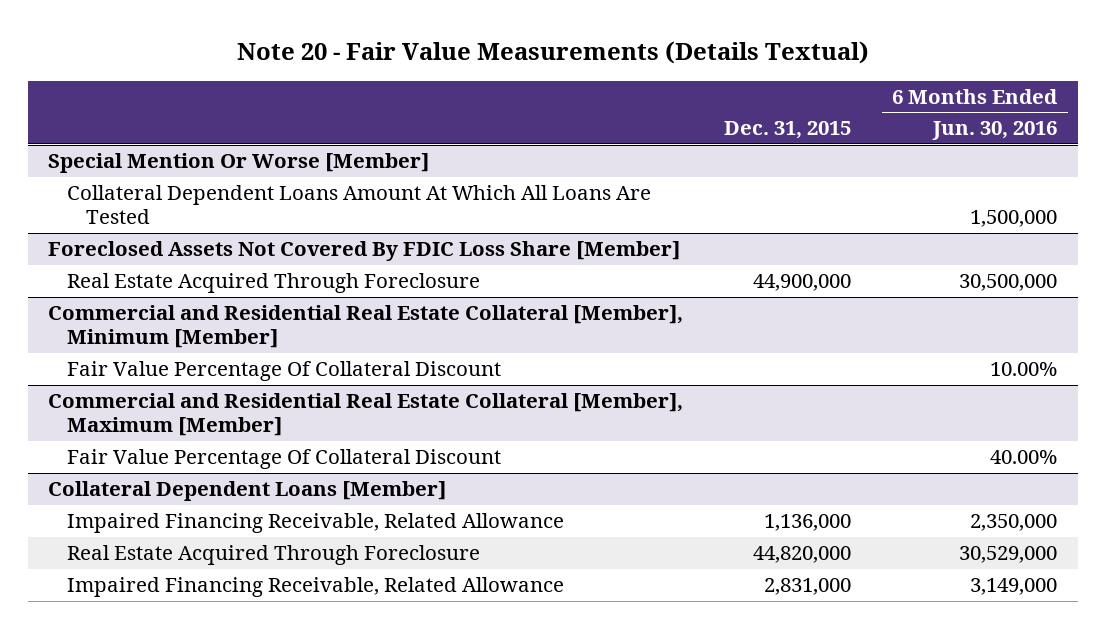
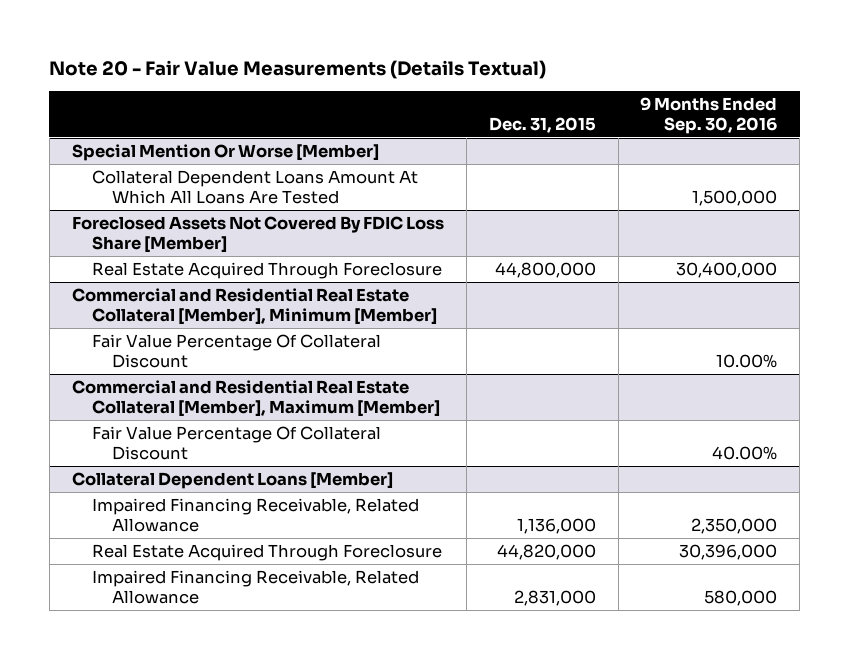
- | Dec. 31, 2015 | 6 Months Ended Jun. 30, 2016
+ | Dec. 31, 2015 | 9 Months Ended Sep. 30, 2016
@ Foreclosed Assets Not Covered By FDIC Loss Share [Member]
- Real Estate Acquired Through Foreclosure | 44,900,000 | 30,500,000
+ Real Estate Acquired Through Foreclosure | 44,800,000 | 30,400,000

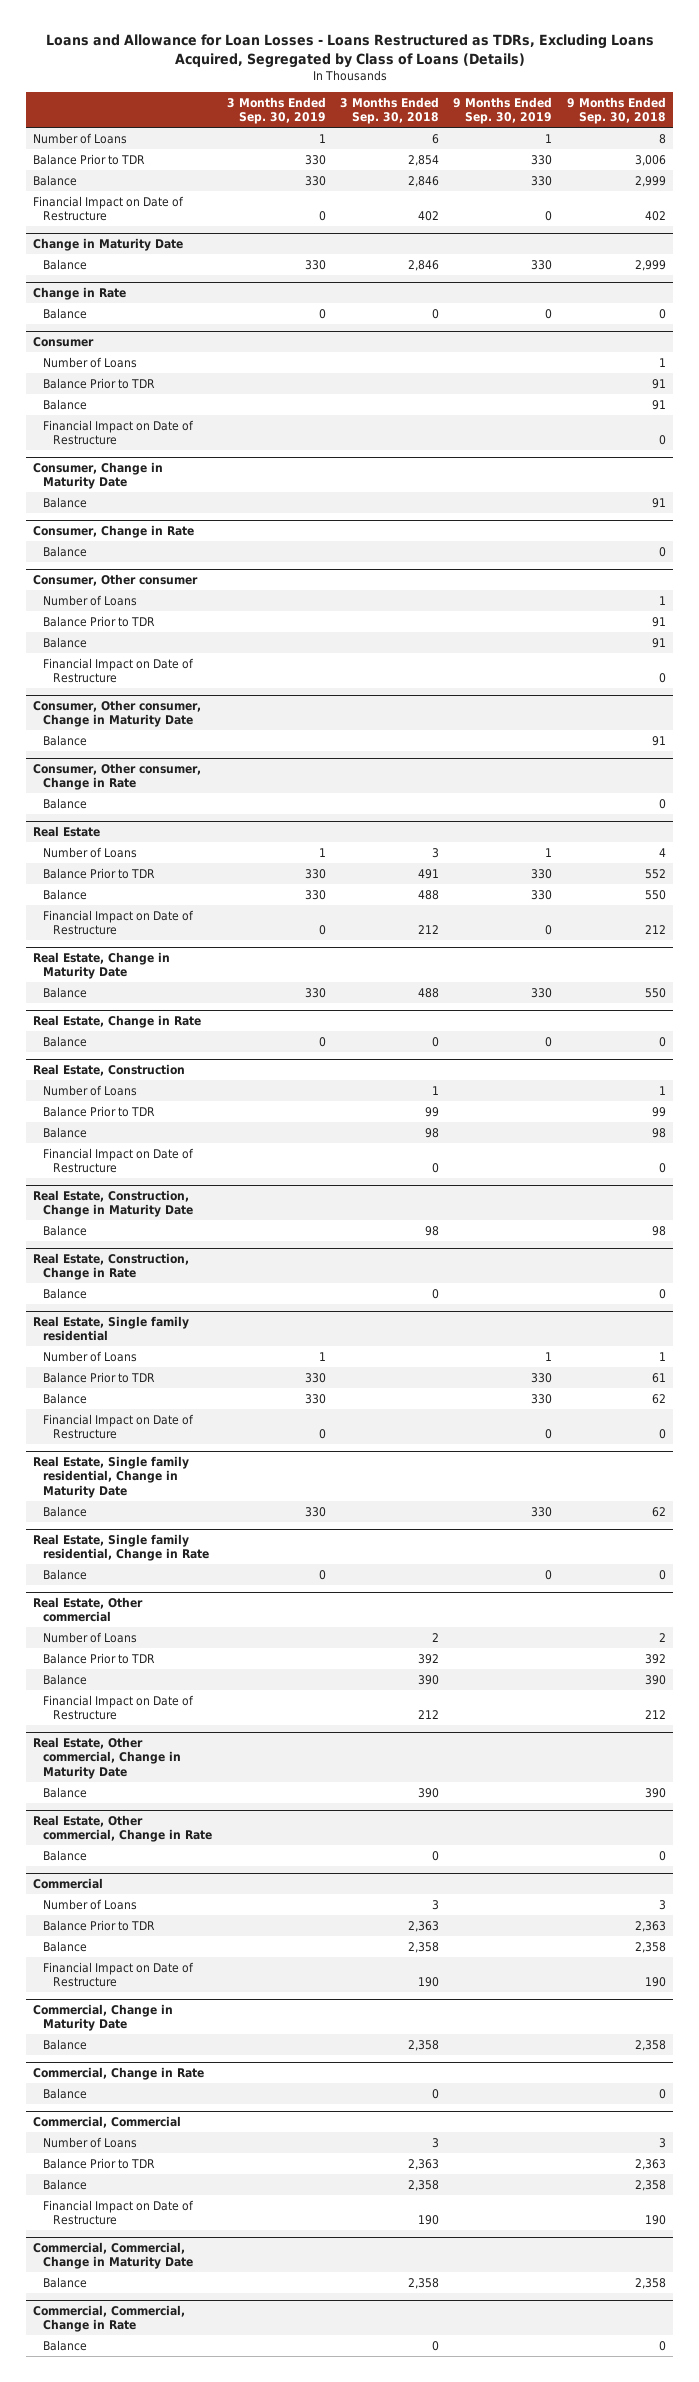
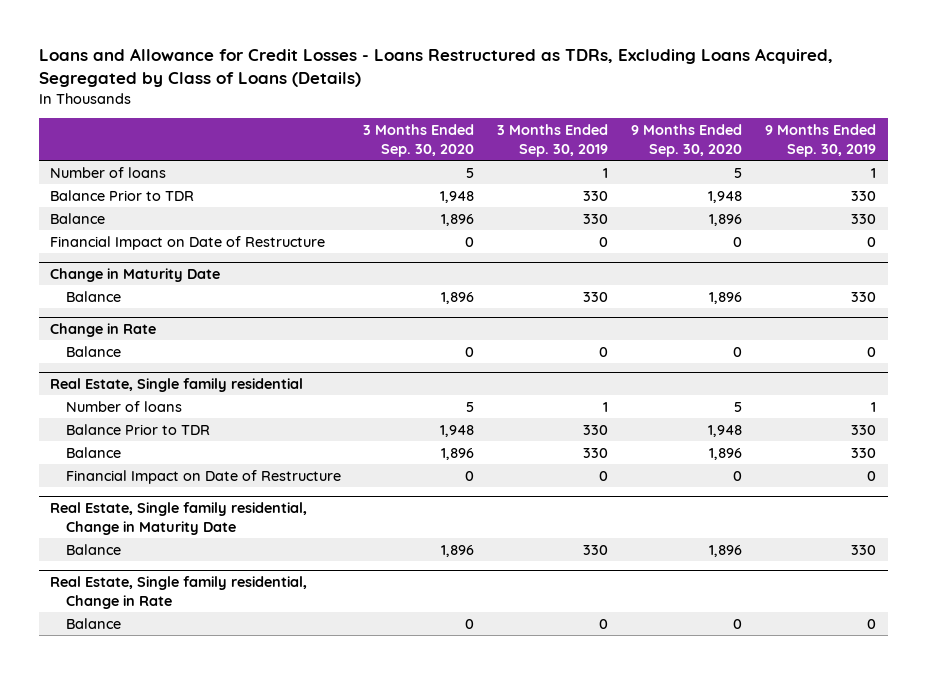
- Loans and Allowance for Loan Losses - Loans Restructured as TDRs, Excluding Loans Acquired, Segregated by Class of Loans (Details)
+ Loans and Allowance for Credit Losses - Loans Restructured as TDRs, Excluding Loans Acquired, Segregated by Class of Loans (Details)
- | 3 Months Ended Sep. 30, 2019 | 3 Months Ended Sep. 30, 2018 | 9 Months Ended Sep. 30, 2019 | 9 Months Ended Sep. 30, 2018
+ | 3 Months Ended Sep. 30, 2020 | 3 Months Ended Sep. 30, 2019 | 9 Months Ended Sep. 30, 2020 | 9 Months Ended Sep. 30, 2019
- Number of Loans | 1 | 6 | 1 | 8
+ Number of loans | 5 | 1 | 5 | 1
- Consumer
- Number of Loans | | | | 1
- Balance Prior to TDR | | | | 91
- Balance | | | | 91
- Financial Impact on Date of Restructure | | | | 0
- Consumer, Change in Maturity Date
- Balance | | | | 91
- Consumer, Change in Rate
- Balance | | | | 0
- Consumer, Other consumer
- Number of Loans | | | | 1
- Balance Prior to TDR | | | | 91
- Balance | | | | 91
- Financial Impact on Date of Restructure | | | | 0
- Consumer, Other consumer, Change in Maturity Date
- Balance | | | | 91
- Consumer, Other consumer, Change in Rate
- Balance | | | | 0
- Real Estate
- Number of Loans | 1 | 3 | 1 | 4
- Balance Prior to TDR | 330 | 491 | 330 | 552
- Balance | 330 | 488 | 330 | 550
- Financial Impact on Date of Restructure | 0 | 212 | 0 | 212
- Real Estate, Change in Maturity Date
- Balance | 330 | 488 | 330 | 550
- Real Estate, Change in Rate
- Balance | 0 | 0 | 0 | 0
- Real Estate, Construction
- Number of Loans | | 1 | | 1
- Balance Prior to TDR | | 99 | | 99
- Balance | | 98 | | 98
- Financial Impact on Date of Restructure | | 0 | | 0
- Real Estate, Construction, Change in Maturity Date
- Balance | | 98 | | 98
- Real Estate, Construction, Change in Rate
- Balance | | 0 | | 0
@ Real Estate, Single family residential
- Number of Loans | 1 | | 1 | 1
+ Number of loans | 5 | 1 | 5 | 1
- Real Estate, Other commercial
- Number of Loans | | 2 | | 2
- Balance Prior to TDR | | 392 | | 392
- Balance | | 390 | | 390
- Financial Impact on Date of Restructure | | 212 | | 212
- Real Estate, Other commercial, Change in Maturity Date
- Balance | | 390 | | 390
- Real Estate, Other commercial, Change in Rate
- Balance | | 0 | | 0
- Commercial
- Number of Loans | | 3 | | 3
- Balance Prior to TDR | | 2,363 | | 2,363
- Balance | | 2,358 | | 2,358
- Financial Impact on Date of Restructure | | 190 | | 190
- Commercial, Change in Maturity Date
- Balance | | 2,358 | | 2,358
- Commercial, Change in Rate
- Balance | | 0 | | 0
- Commercial, Commercial
- Number of Loans | | 3 | | 3
- Balance Prior to TDR | | 2,363 | | 2,363
- Balance | | 2,358 | | 2,358
- Financial Impact on Date of Restructure | | 190 | | 190
- Commercial, Commercial, Change in Maturity Date
- Balance | | 2,358 | | 2,358
- Commercial, Commercial, Change in Rate
- Balance | | 0 | | 0

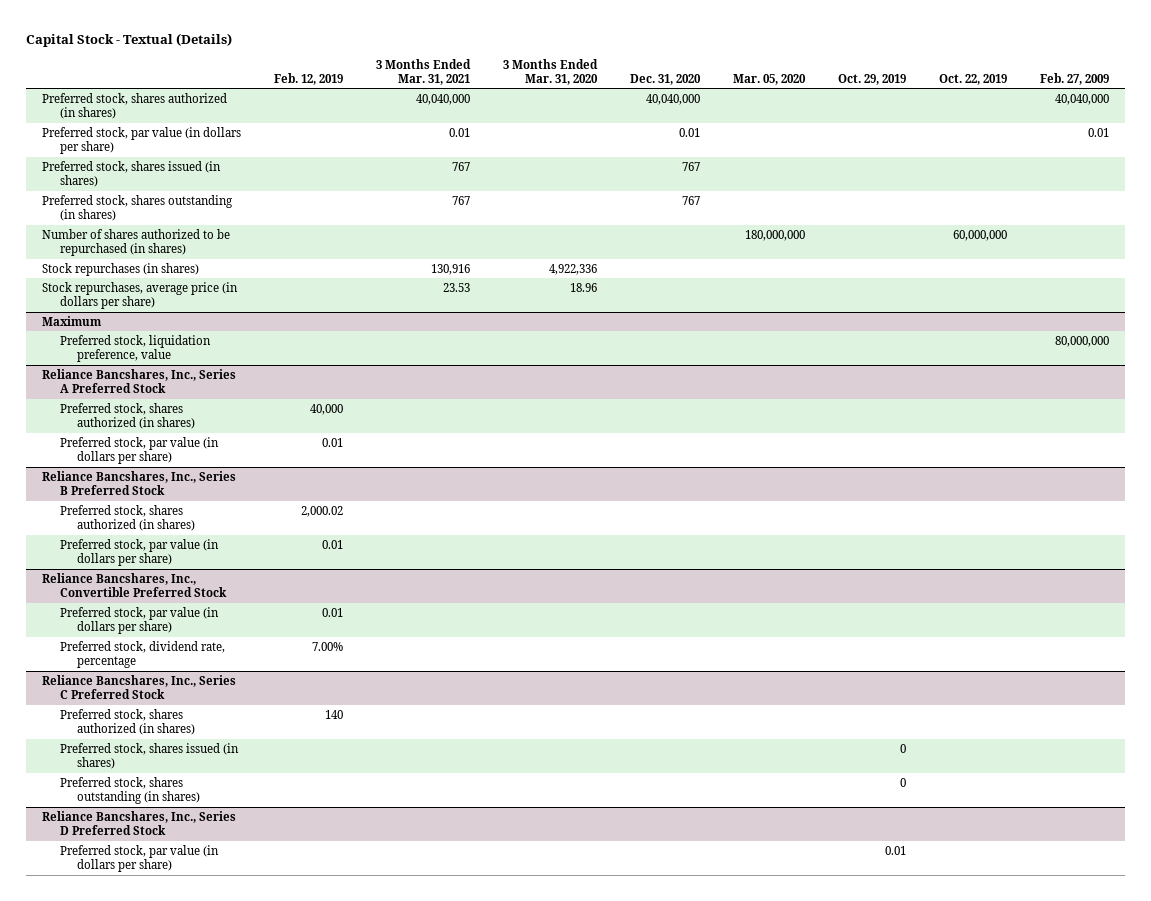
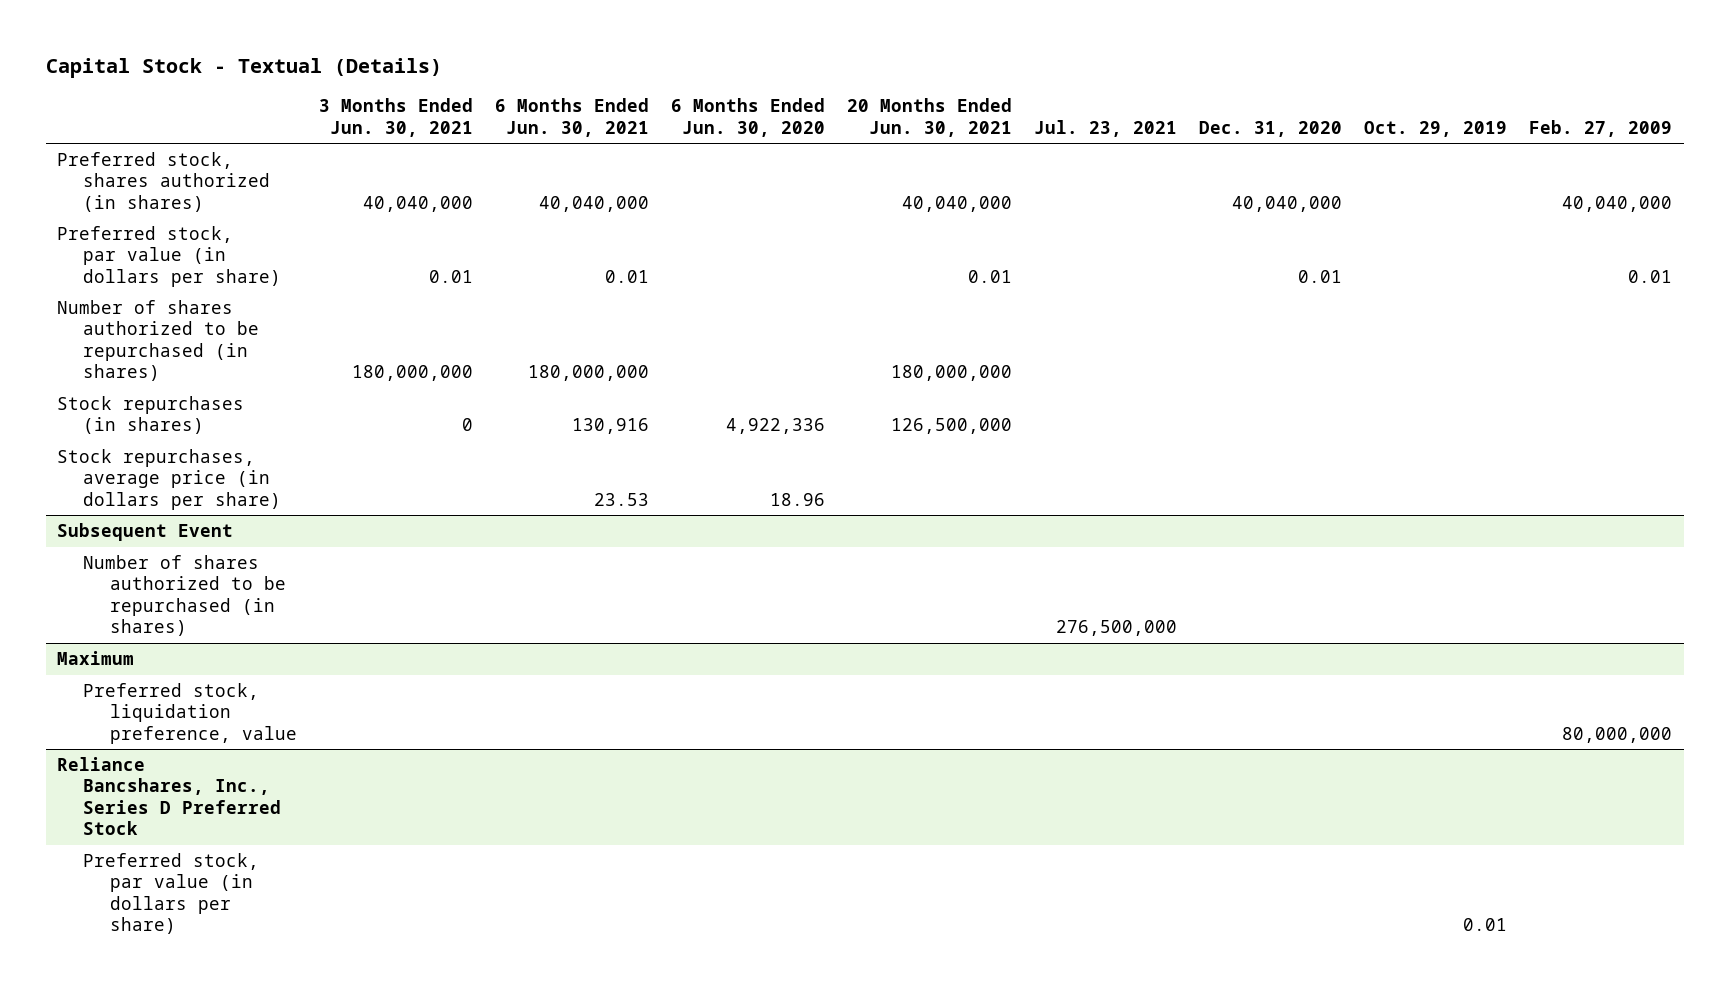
- | Feb. 12, 2019 | 3 Months Ended Mar. 31, 2021 | 3 Months Ended Mar. 31, 2020 | Dec. 31, 2020 | Mar. 05, 2020 | Oct. 29, 2019 | Oct. 22, 2019 | Feb. 27, 2009
+ | 3 Months Ended Jun. 30, 2021 | 6 Months Ended Jun. 30, 2021 | 6 Months Ended Jun. 30, 2020 | 20 Months Ended Jun. 30, 2021 | Jul. 23, 2021 | Dec. 31, 2020 | Oct. 29, 2019 | Feb. 27, 2009
- Preferred stock, shares issued (in shares) | | 767 | | 767 | | | |
- Preferred stock, shares outstanding (in shares) | | 767 | | 767 | | | |
+ Subsequent Event
+ Number of shares authorized to be repurchased (in shares) | | | | | 276,500,000 | | |
- Reliance Bancshares, Inc., Series A Preferred Stock
- Preferred stock, shares authorized (in shares) | 40,000 | | | | | | |
- Preferred stock, par value (in dollars per share) | 0.01 | | | | | | |
- Reliance Bancshares, Inc., Series B Preferred Stock
- Preferred stock, shares authorized (in shares) | 2,000.02 | | | | | | |
- Preferred stock, par value (in dollars per share) | 0.01 | | | | | | |
- Reliance Bancshares, Inc., Convertible Preferred Stock
- Preferred stock, par value (in dollars per share) | 0.01 | | | | | | |
- Preferred stock, dividend rate, percentage | 7.00% | | | | | | |
- Reliance Bancshares, Inc., Series C Preferred Stock
- Preferred stock, shares authorized (in shares) | 140 | | | | | | |
- Preferred stock, shares issued (in shares) | | | | | | 0 | |
- Preferred stock, shares outstanding (in shares) | | | | | | 0 | |

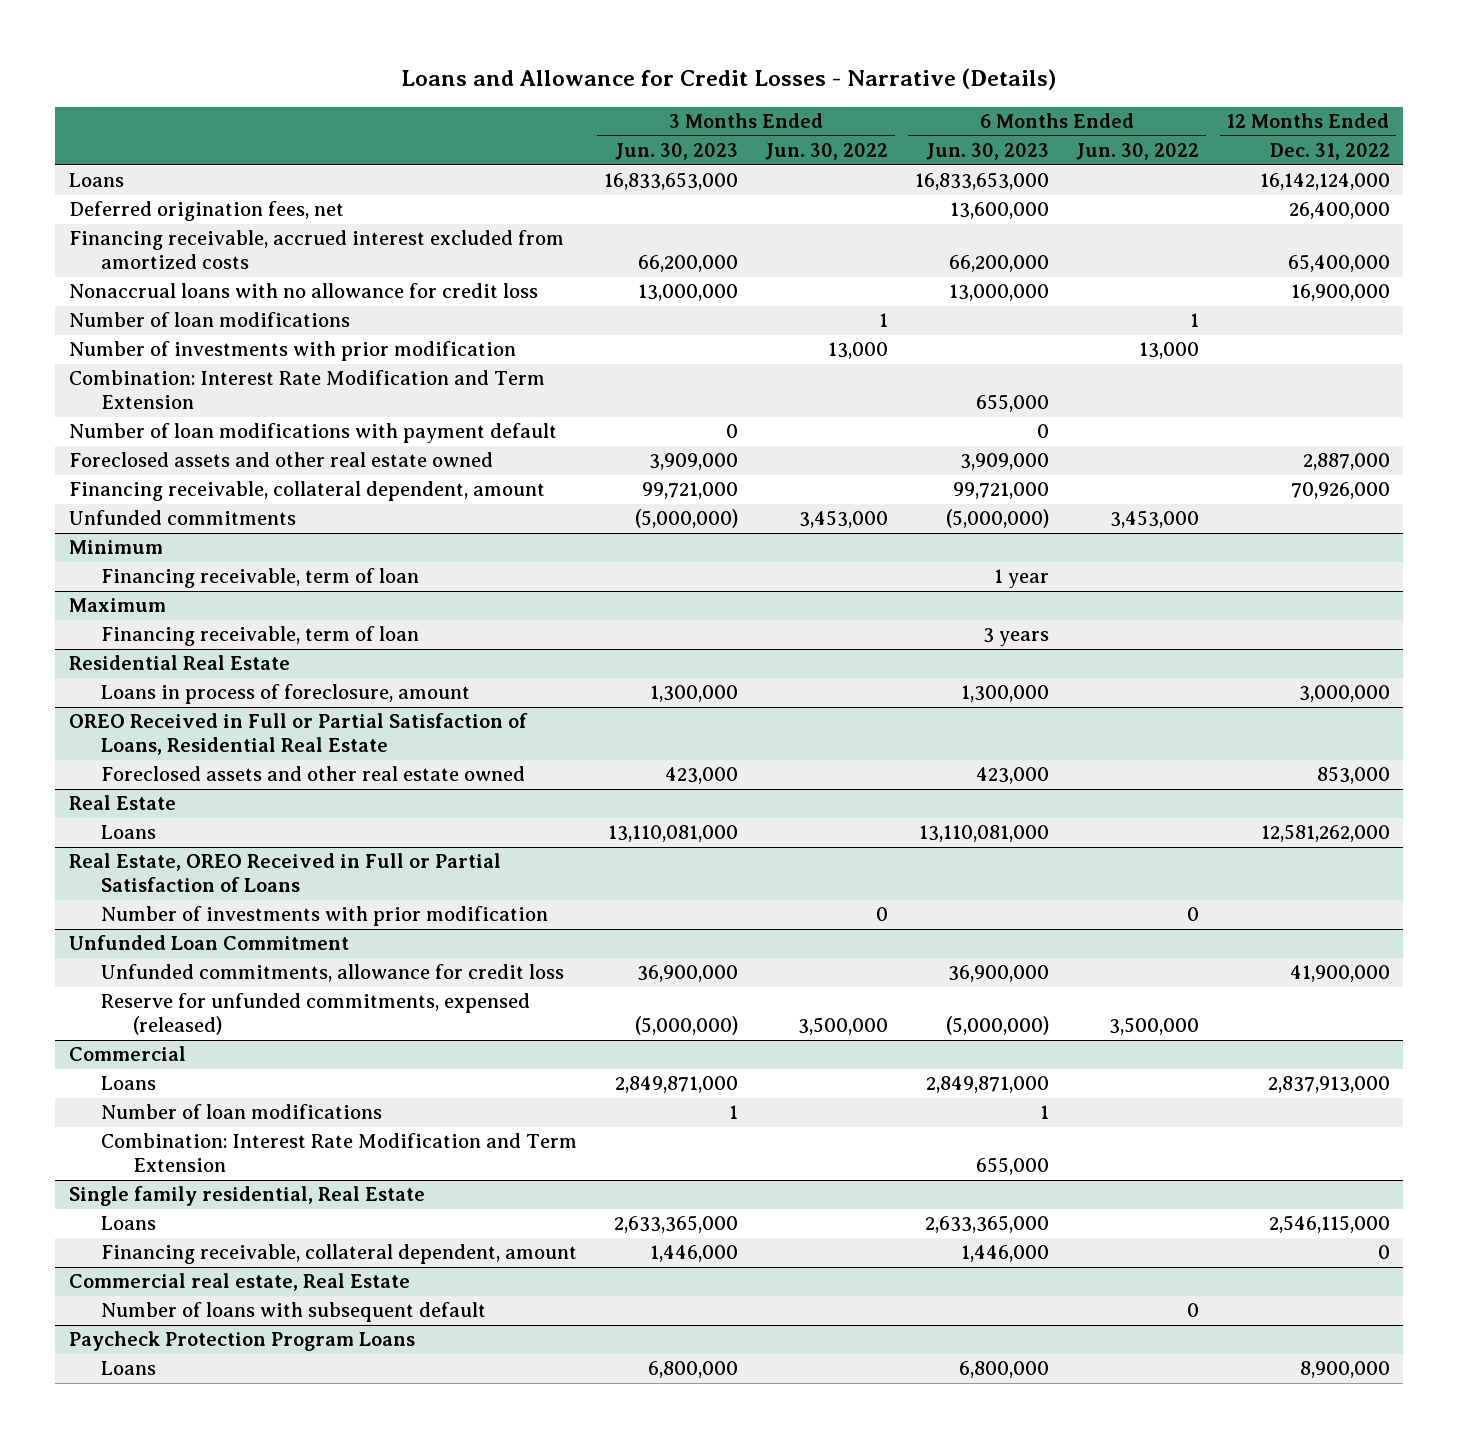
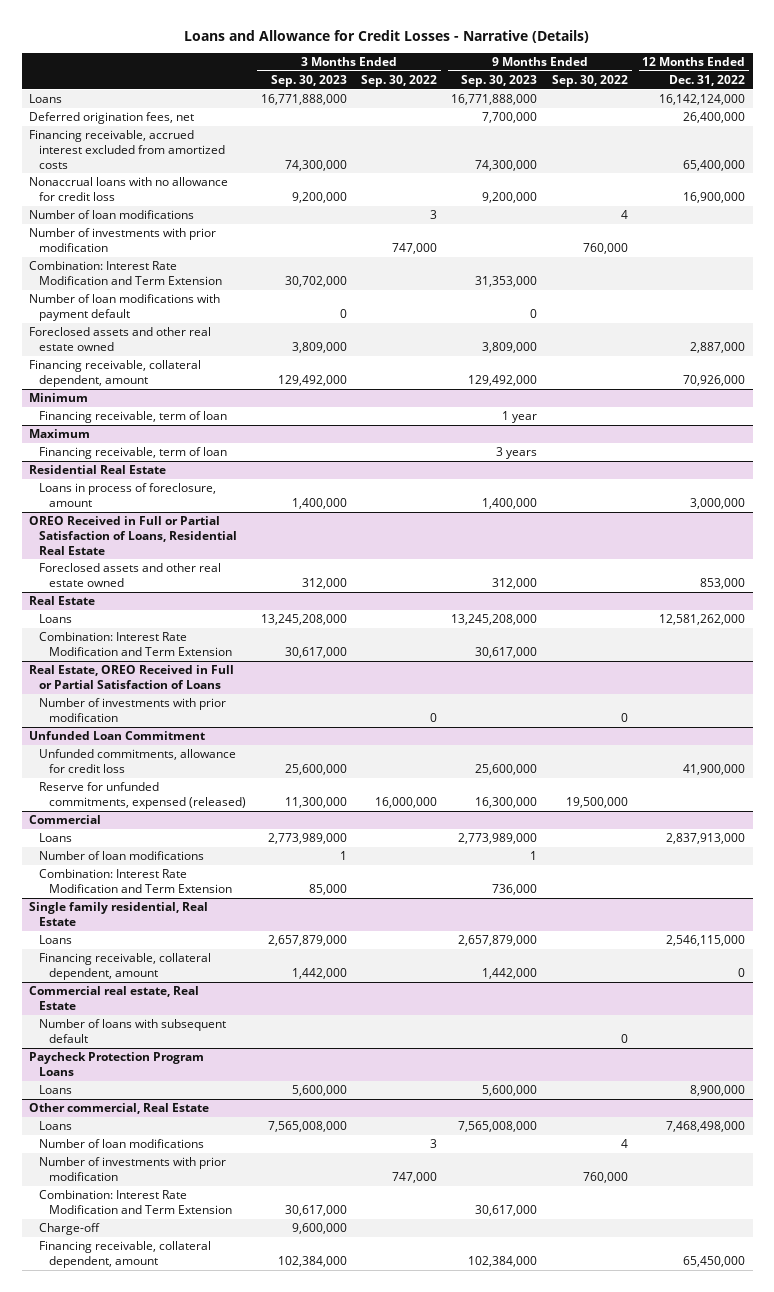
- | 3 Months Ended Jun. 30, 2023 | 3 Months Ended Jun. 30, 2022 | 6 Months Ended Jun. 30, 2023 | 6 Months Ended Jun. 30, 2022 | 12 Months Ended Dec. 31, 2022
+ | 3 Months Ended Sep. 30, 2023 | 3 Months Ended Sep. 30, 2022 | 9 Months Ended Sep. 30, 2023 | 9 Months Ended Sep. 30, 2022 | 12 Months Ended Dec. 31, 2022
- Unfunded commitments | (5,000,000) | 3,453,000 | (5,000,000) | 3,453,000 |
@ Real Estate
+ Combination: Interest Rate Modification and Term Extension | 30,617,000 | | 30,617,000 | |
+ Other commercial, Real Estate
+ Loans | 7,565,008,000 | | 7,565,008,000 | | 7,468,498,000
+ Number of loan modifications | | 3 | | 4 |
+ Number of investments with prior modification | | 747,000 | | 760,000 |
+ Combination: Interest Rate Modification and Term Extension | 30,617,000 | | 30,617,000 | |
+ Charge-off | 9,600,000 | | | |
+ Financing receivable, collateral dependent, amount | 102,384,000 | | 102,384,000 | | 65,450,000

